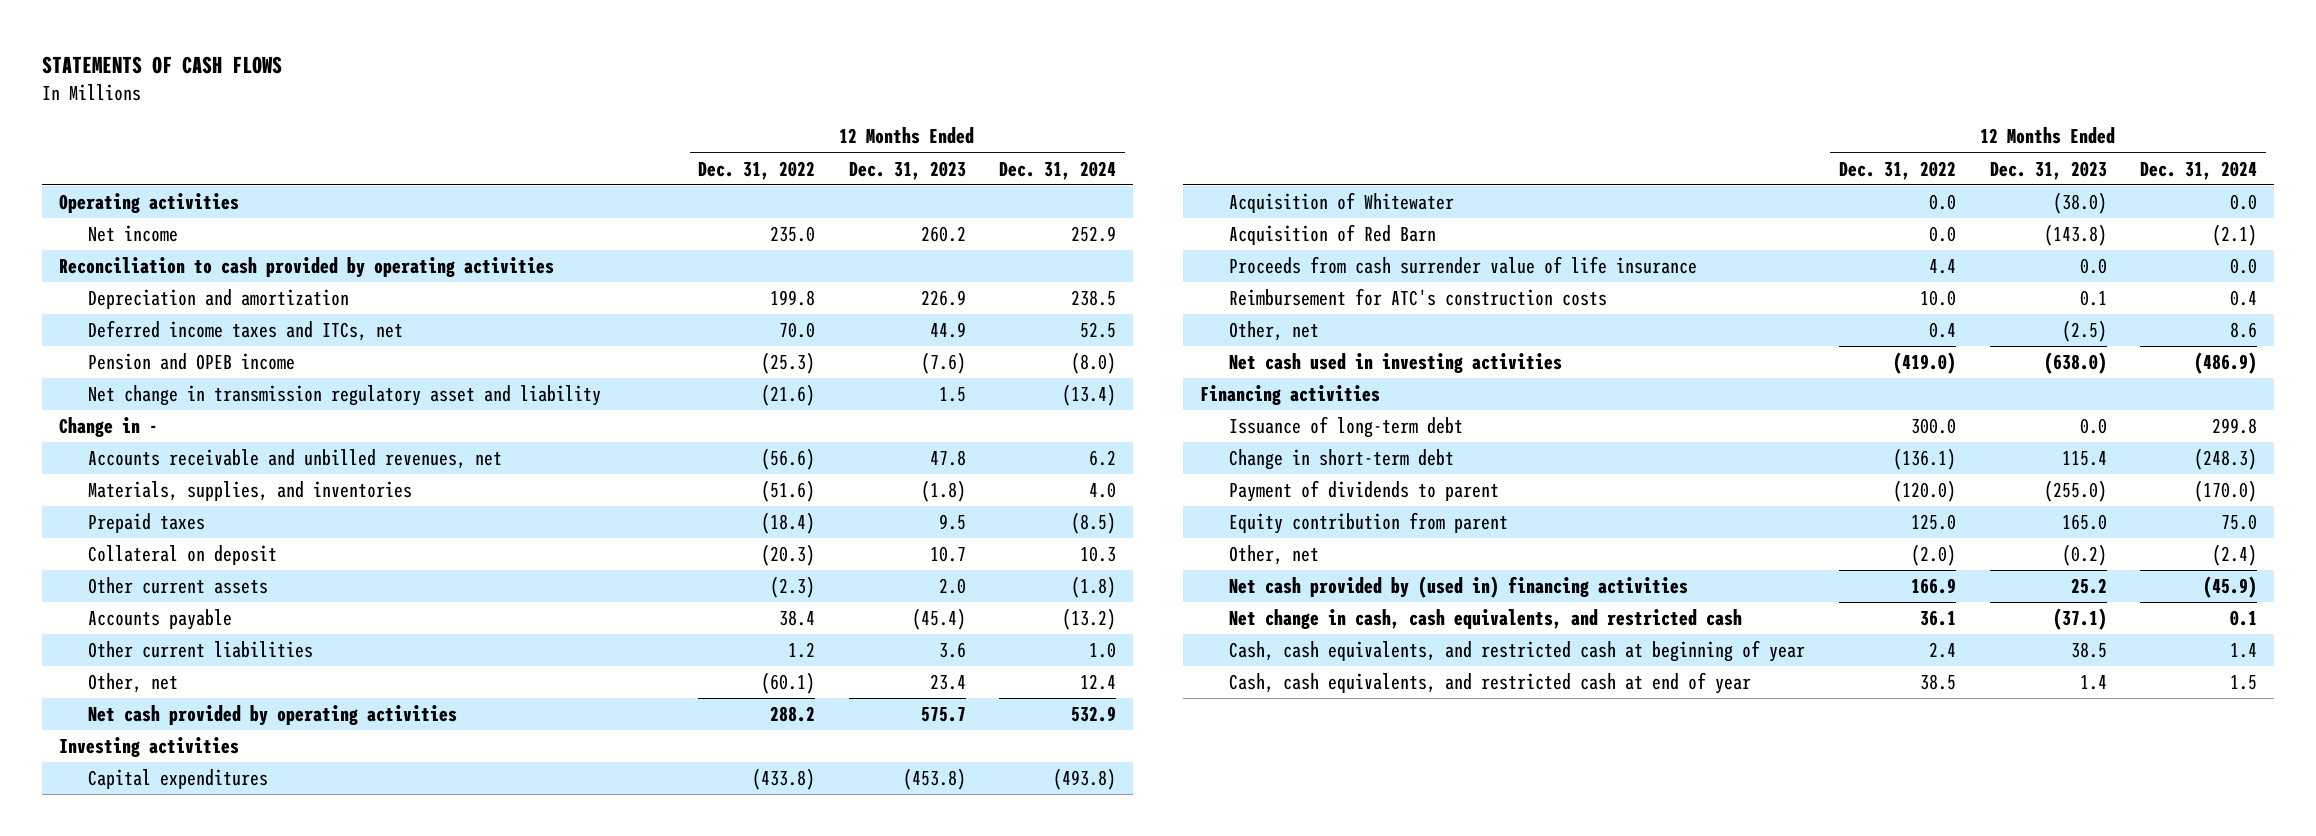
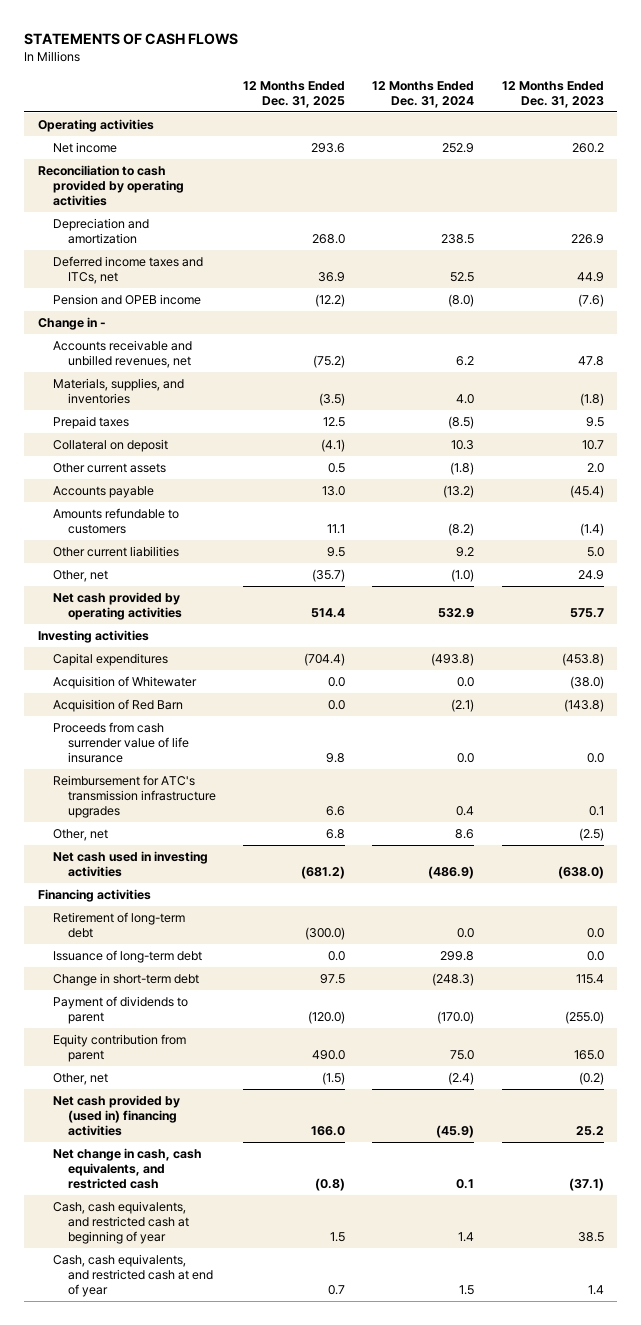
- | 12 Months Ended Dec. 31, 2022 | 12 Months Ended Dec. 31, 2023 | 12 Months Ended Dec. 31, 2024
+ | 12 Months Ended Dec. 31, 2025 | 12 Months Ended Dec. 31, 2024 | 12 Months Ended Dec. 31, 2023
- Net change in transmission regulatory asset and liability | (21.6) | 1.5 | (13.4)
- Other current liabilities | 1.2 | 3.6 | 1.0
- Other, net | (60.1) | 23.4 | 12.4
+ Amounts refundable to customers | 11.1 | (8.2) | (1.4)
+ Other current liabilities | 9.5 | 9.2 | 5.0
+ Other, net | (35.7) | (1.0) | 24.9
- Reimbursement for ATC's construction costs | 10.0 | 0.1 | 0.4
+ Reimbursement for ATC's transmission infrastructure upgrades | 6.6 | 0.4 | 0.1
+ Retirement of long-term debt | (300.0) | 0.0 | 0.0

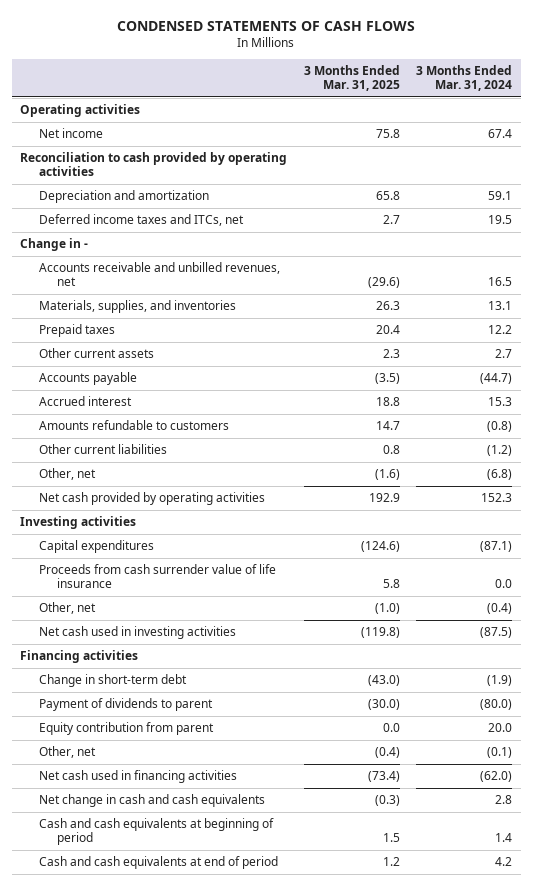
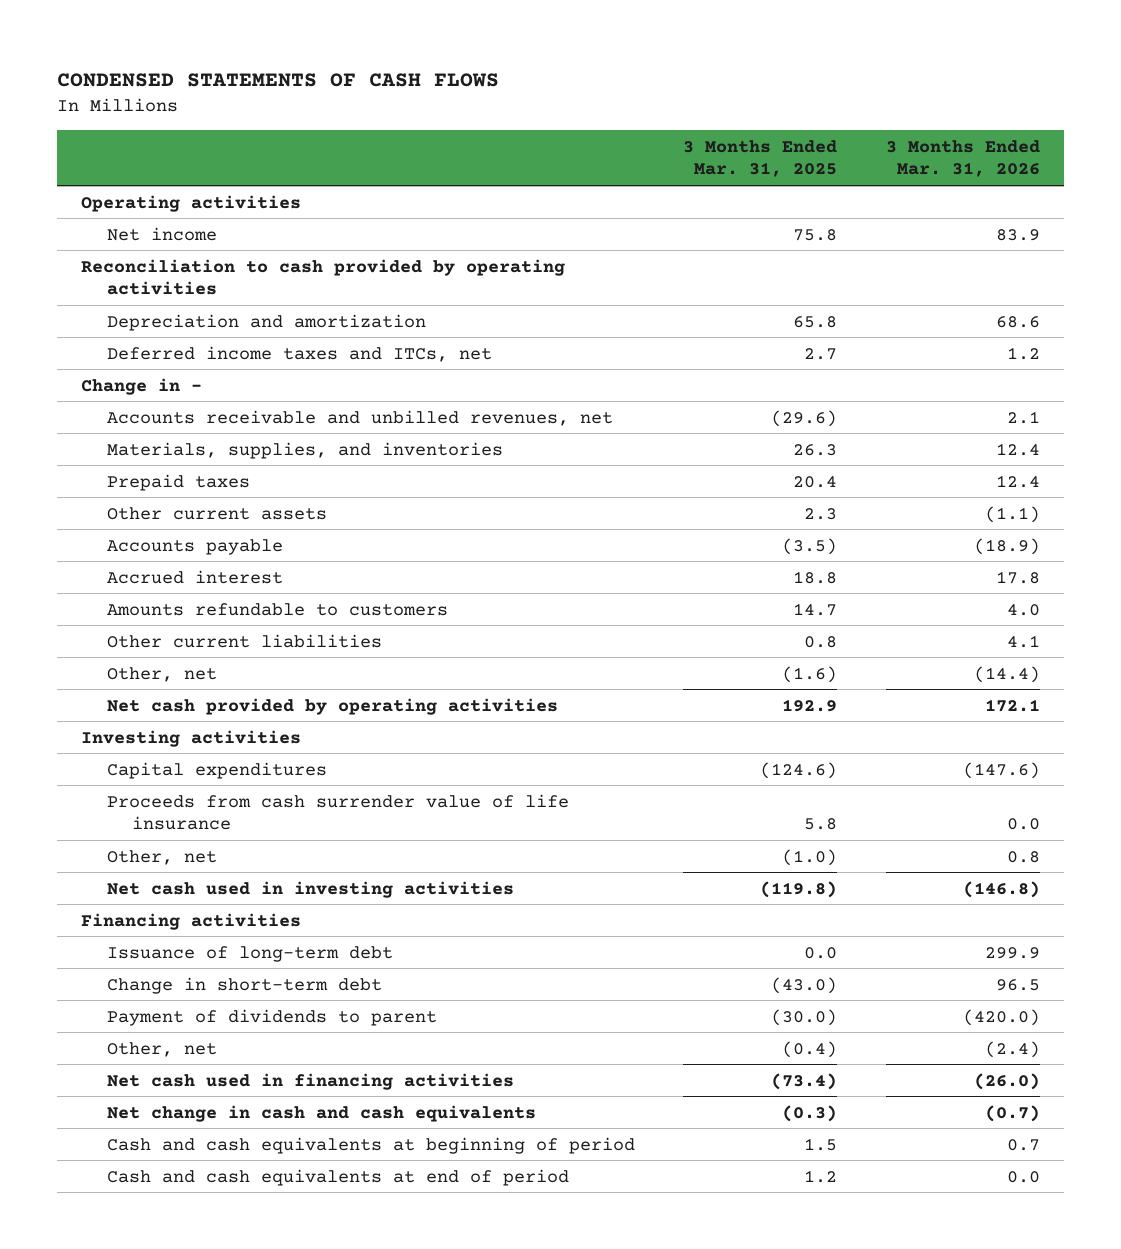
- | 3 Months Ended Mar. 31, 2025 | 3 Months Ended Mar. 31, 2024
+ | 3 Months Ended Mar. 31, 2025 | 3 Months Ended Mar. 31, 2026
+ Issuance of long-term debt | 0.0 | 299.9
- Equity contribution from parent | 0.0 | 20.0

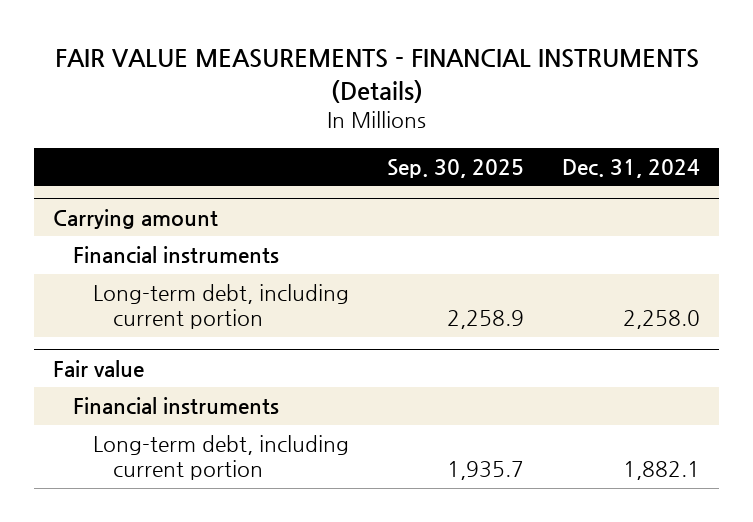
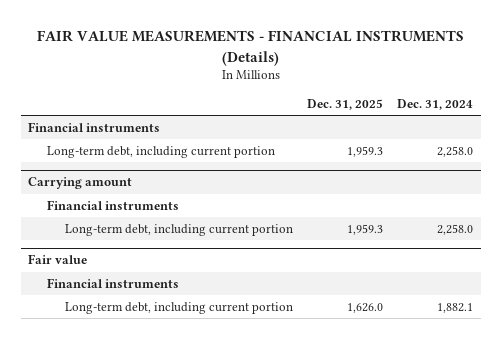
- | Sep. 30, 2025 | Dec. 31, 2024
+ | Dec. 31, 2025 | Dec. 31, 2024
+ Financial instruments
+ Long-term debt, including current portion | 1,959.3 | 2,258.0

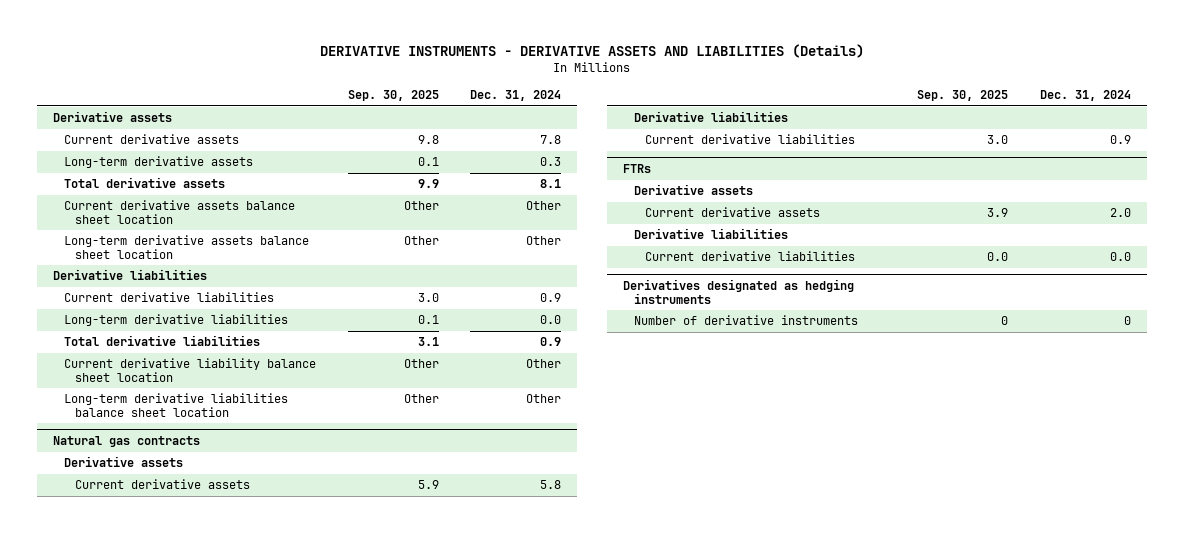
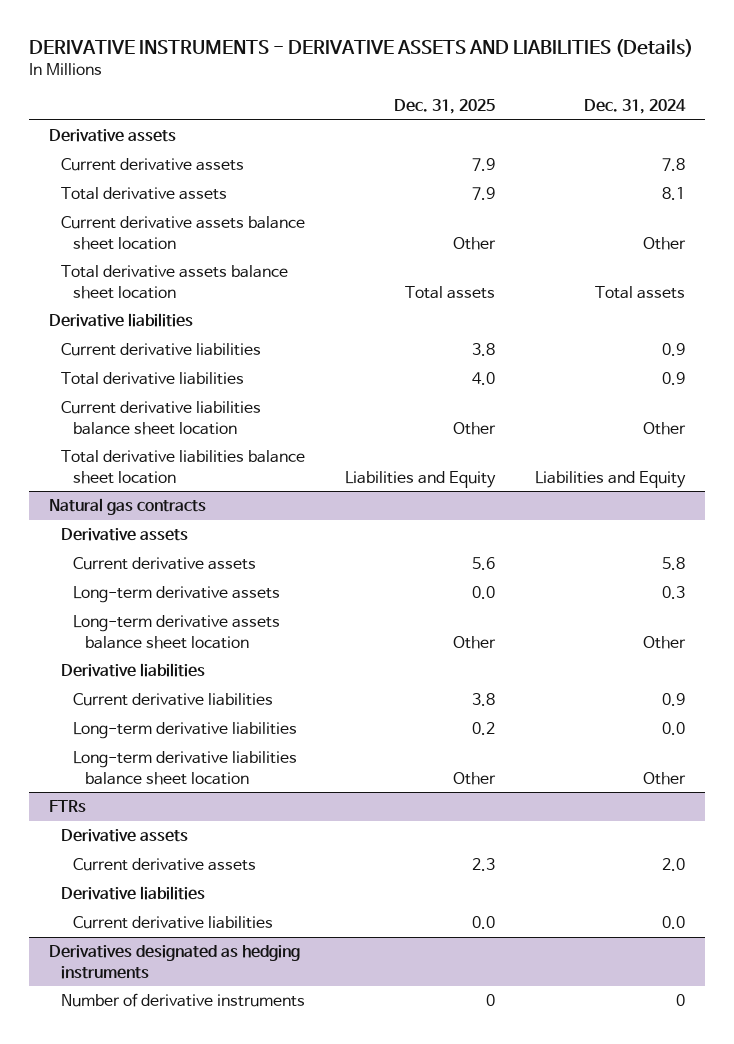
- | Sep. 30, 2025 | Dec. 31, 2024
+ | Dec. 31, 2025 | Dec. 31, 2024
- Long-term derivative assets | 0.1 | 0.3
- Long-term derivative assets balance sheet location | Other | Other
+ Total derivative assets balance sheet location | Total assets | Total assets
- Long-term derivative liabilities | 0.1 | 0.0
- Current derivative liability balance sheet location | Other | Other
- Long-term derivative liabilities balance sheet location | Other | Other
+ Current derivative liabilities balance sheet location | Other | Other
+ Total derivative liabilities balance sheet location | Liabilities and Equity | Liabilities and Equity
@ Natural gas contracts
+ Long-term derivative assets | 0.0 | 0.3
+ Long-term derivative assets balance sheet location | Other | Other
+ Long-term derivative liabilities | 0.2 | 0.0
+ Long-term derivative liabilities balance sheet location | Other | Other

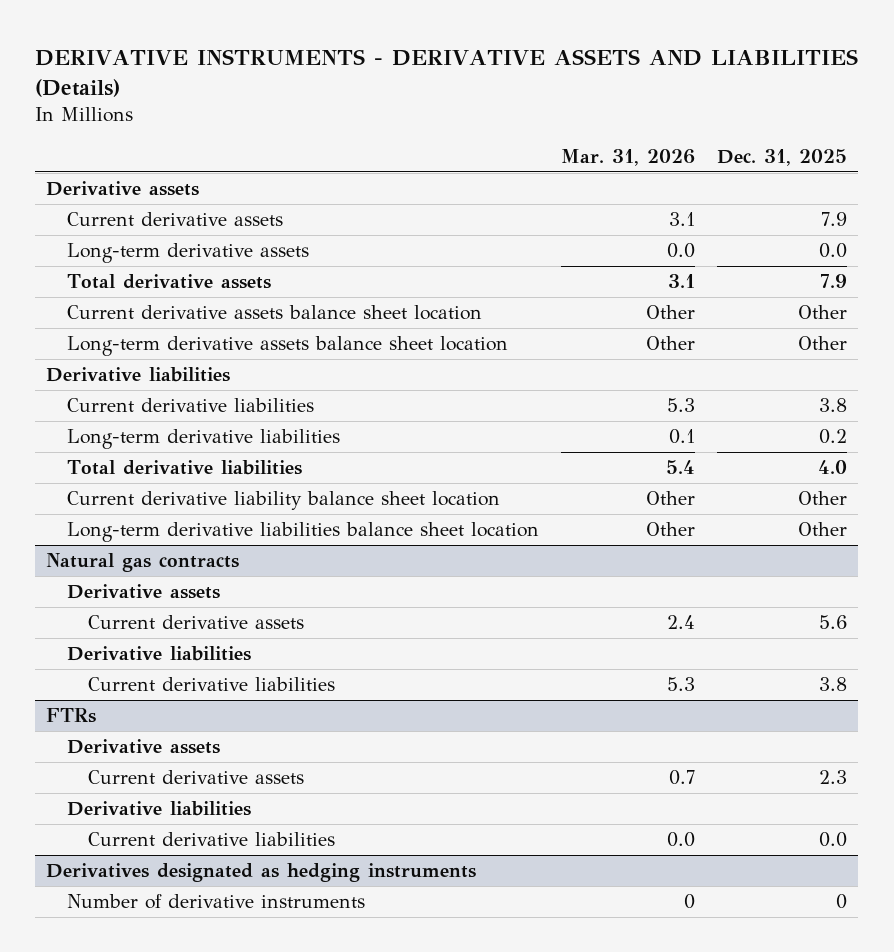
- | Dec. 31, 2025 | Dec. 31, 2024
+ | Mar. 31, 2026 | Dec. 31, 2025
+ Long-term derivative assets | 0.0 | 0.0
- Total derivative assets balance sheet location | Total assets | Total assets
+ Long-term derivative assets balance sheet location | Other | Other
+ Long-term derivative liabilities | 0.1 | 0.2
- Current derivative liabilities balance sheet location | Other | Other
- Total derivative liabilities balance sheet location | Liabilities and Equity | Liabilities and Equity
+ Current derivative liability balance sheet location | Other | Other
+ Long-term derivative liabilities balance sheet location | Other | Other
@ Natural gas contracts
- Long-term derivative assets | 0.0 | 0.3
- Long-term derivative assets balance sheet location | Other | Other
- Long-term derivative liabilities | 0.2 | 0.0
- Long-term derivative liabilities balance sheet location | Other | Other

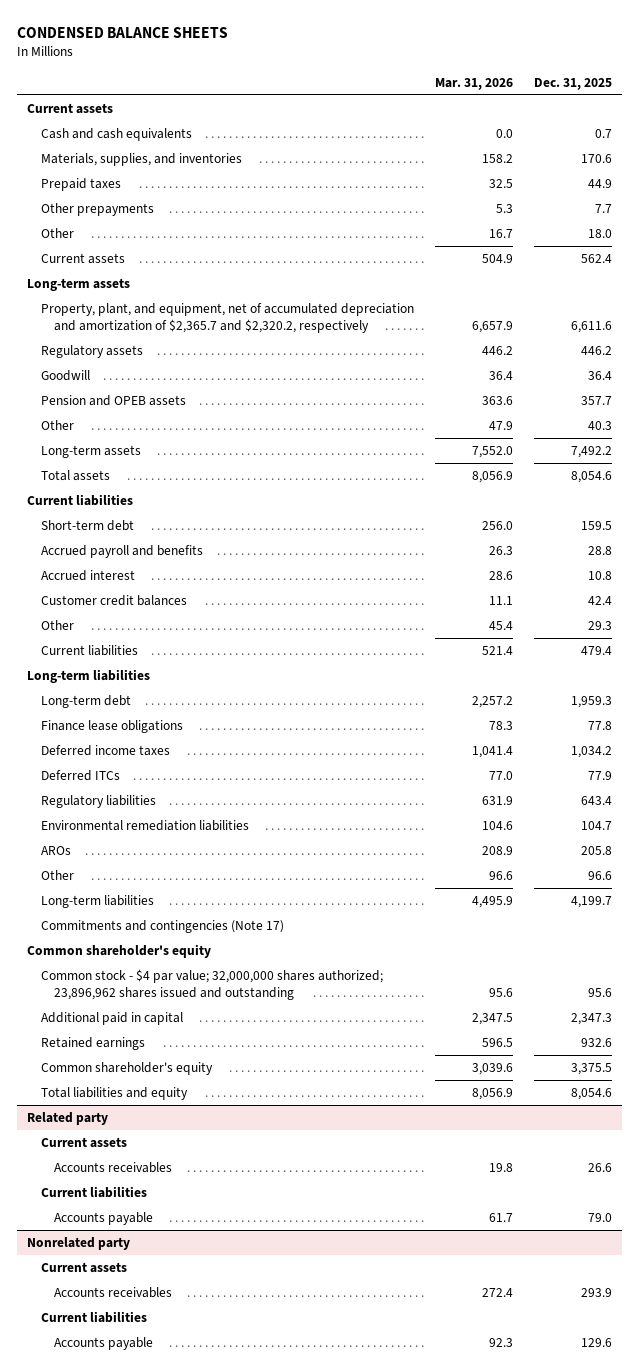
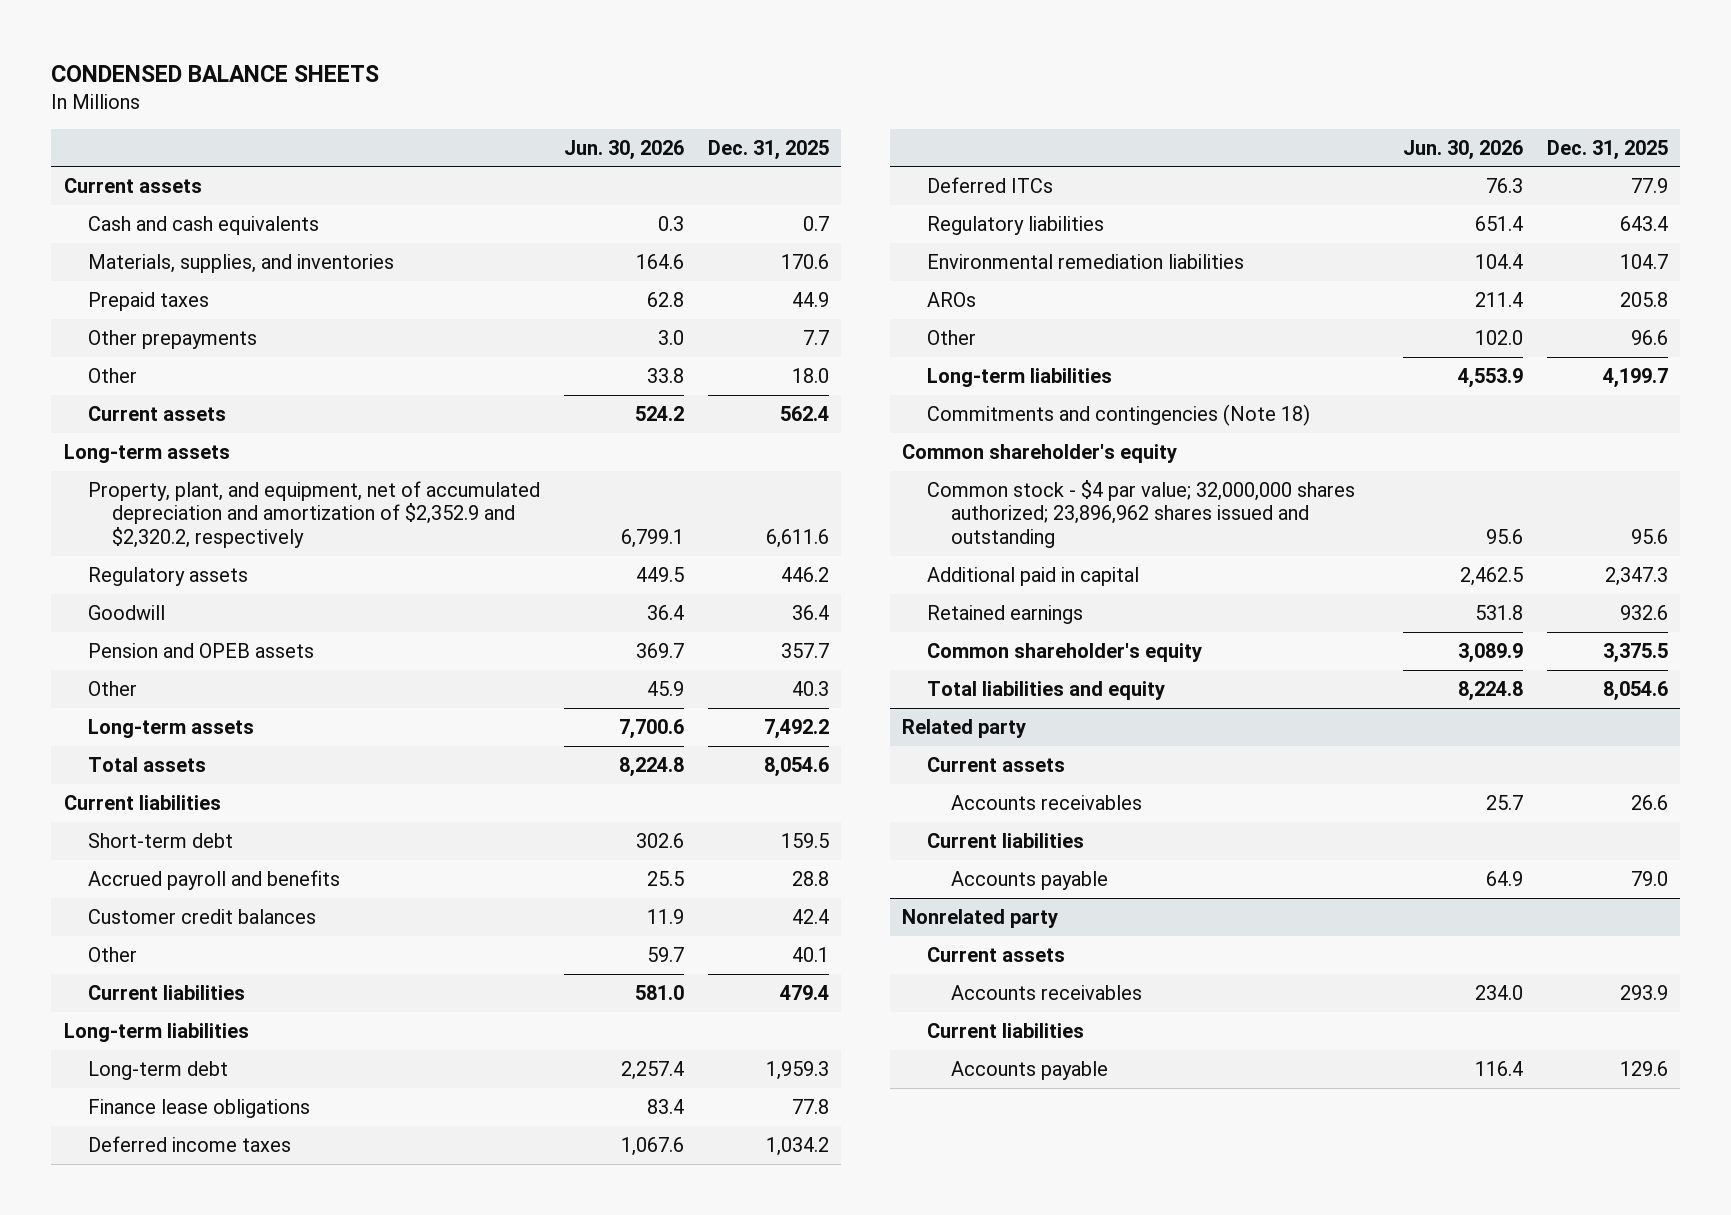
- | Mar. 31, 2026 | Dec. 31, 2025
+ | Jun. 30, 2026 | Dec. 31, 2025
- Property, plant, and equipment, net of accumulated depreciation and amortization of $2,365.7 and $2,320.2, respectively | 6,657.9 | 6,611.6
+ Property, plant, and equipment, net of accumulated depreciation and amortization of $2,352.9 and $2,320.2, respectively | 6,799.1 | 6,611.6
- Accrued interest | 28.6 | 10.8
- Other | 45.4 | 29.3
+ Other | 59.7 | 40.1
- Commitments and contingencies (Note 17)
+ Commitments and contingencies (Note 18)

